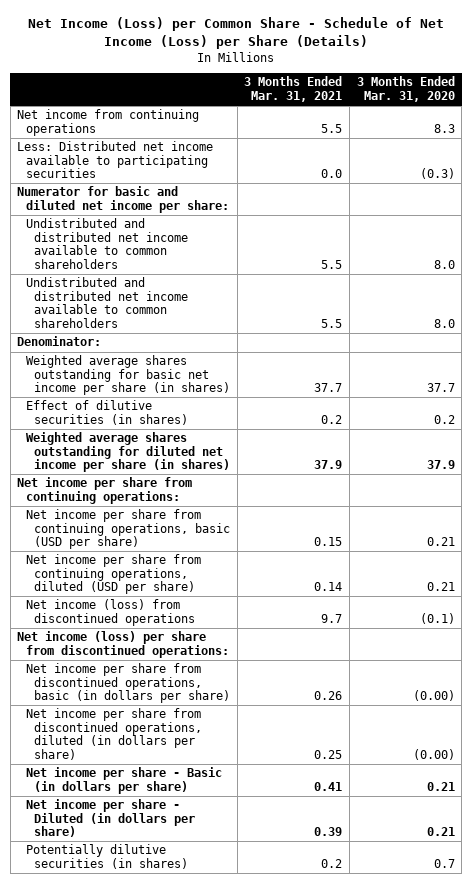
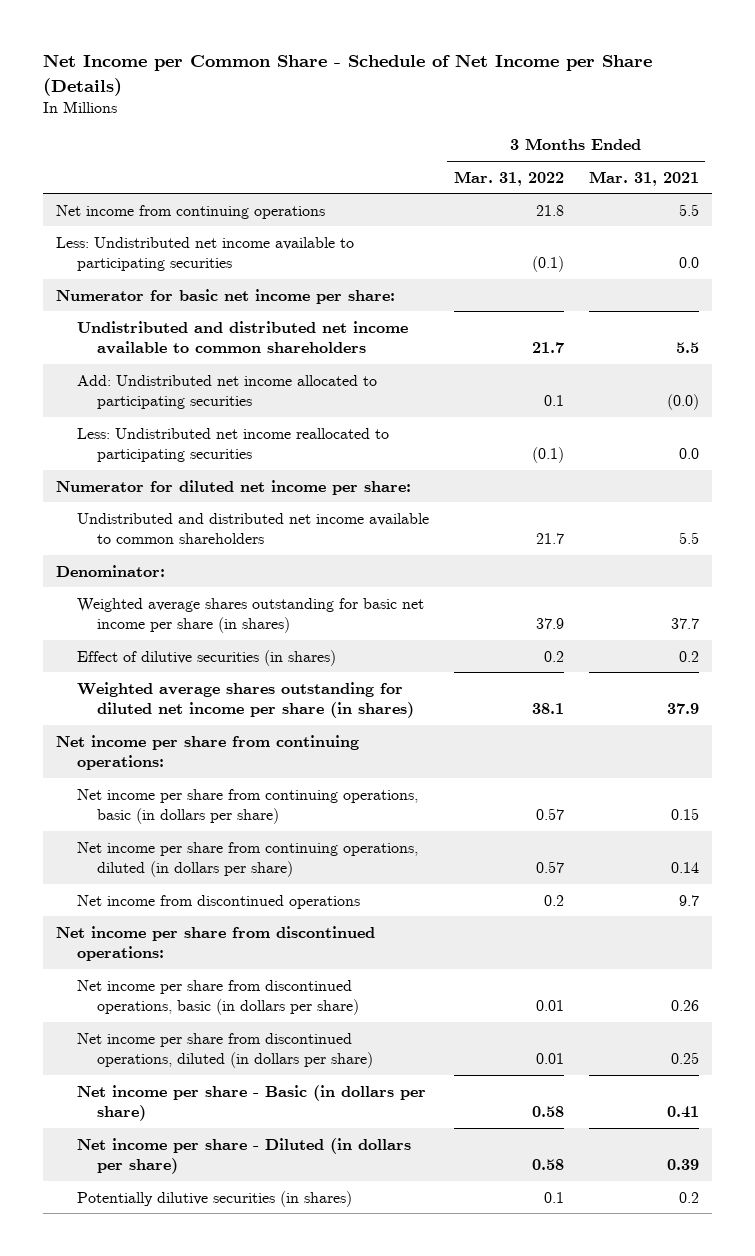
- Net Income (Loss) per Common Share - Schedule of Net Income (Loss) per Share (Details)
+ Net Income per Common Share - Schedule of Net Income per Share (Details)
- | 3 Months Ended Mar. 31, 2021 | 3 Months Ended Mar. 31, 2020
+ | 3 Months Ended Mar. 31, 2022 | 3 Months Ended Mar. 31, 2021
- Less: Distributed net income available to participating securities | 0.0 | (0.3)
- Numerator for basic and diluted net income per share:
+ Less: Undistributed net income available to participating securities | (0.1) | 0.0
+ Numerator for basic net income per share:
+ Add: Undistributed net income allocated to participating securities | 0.1 | (0.0)
+ Less: Undistributed net income reallocated to participating securities | (0.1) | 0.0
+ Numerator for diluted net income per share:
- Net income per share from continuing operations, basic (USD per share) | 0.15 | 0.21
- Net income per share from continuing operations, diluted (USD per share) | 0.14 | 0.21
- Net income (loss) from discontinued operations | 9.7 | (0.1)
- Net income (loss) per share from discontinued operations:
+ Net income per share from continuing operations, basic (in dollars per share) | 0.57 | 0.15
+ Net income per share from continuing operations, diluted (in dollars per share) | 0.57 | 0.14
+ Net income from discontinued operations | 0.2 | 9.7
+ Net income per share from discontinued operations:

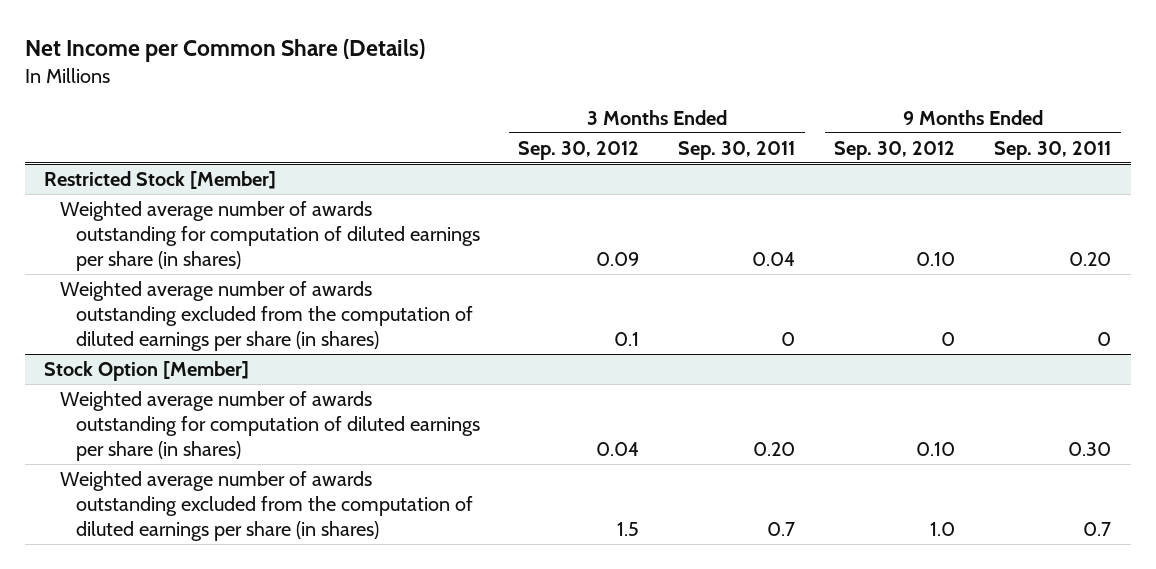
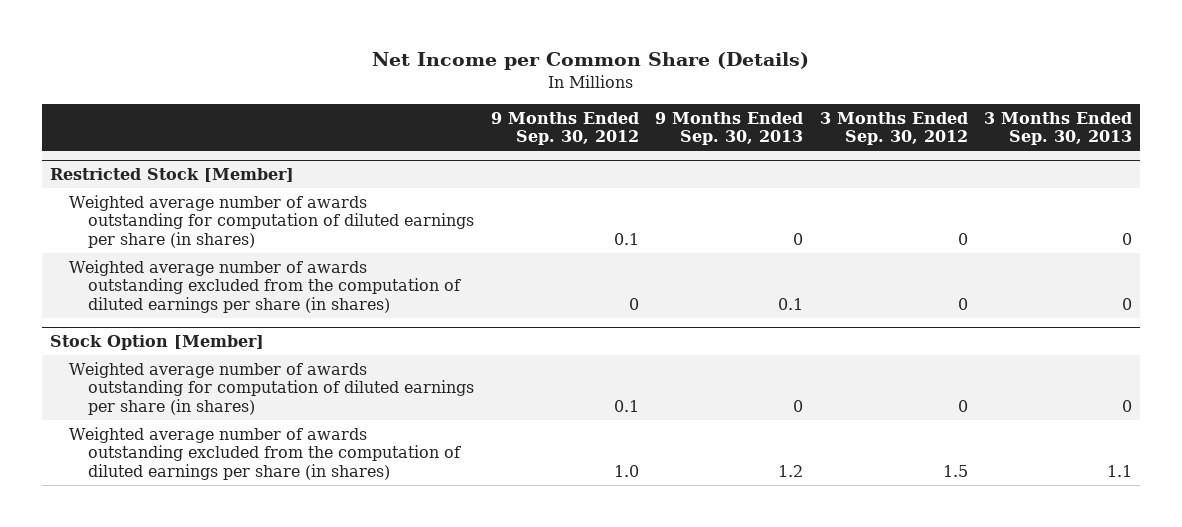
- | 3 Months Ended Sep. 30, 2012 | 3 Months Ended Sep. 30, 2011 | 9 Months Ended Sep. 30, 2012 | 9 Months Ended Sep. 30, 2011
+ | 9 Months Ended Sep. 30, 2012 | 9 Months Ended Sep. 30, 2013 | 3 Months Ended Sep. 30, 2012 | 3 Months Ended Sep. 30, 2013
@ Restricted Stock [Member]
- Weighted average number of awards outstanding for computation of diluted earnings per share (in shares) | 0.09 | 0.04 | 0.10 | 0.20
- Weighted average number of awards outstanding excluded from the computation of diluted earnings per share (in shares) | 0.1 | 0 | 0 | 0
+ Weighted average number of awards outstanding for computation of diluted earnings per share (in shares) | 0.1 | 0 | 0 | 0
+ Weighted average number of awards outstanding excluded from the computation of diluted earnings per share (in shares) | 0 | 0.1 | 0 | 0
@ Stock Option [Member]
- Weighted average number of awards outstanding for computation of diluted earnings per share (in shares) | 0.04 | 0.20 | 0.10 | 0.30
+ Weighted average number of awards outstanding for computation of diluted earnings per share (in shares) | 0.1 | 0 | 0 | 0

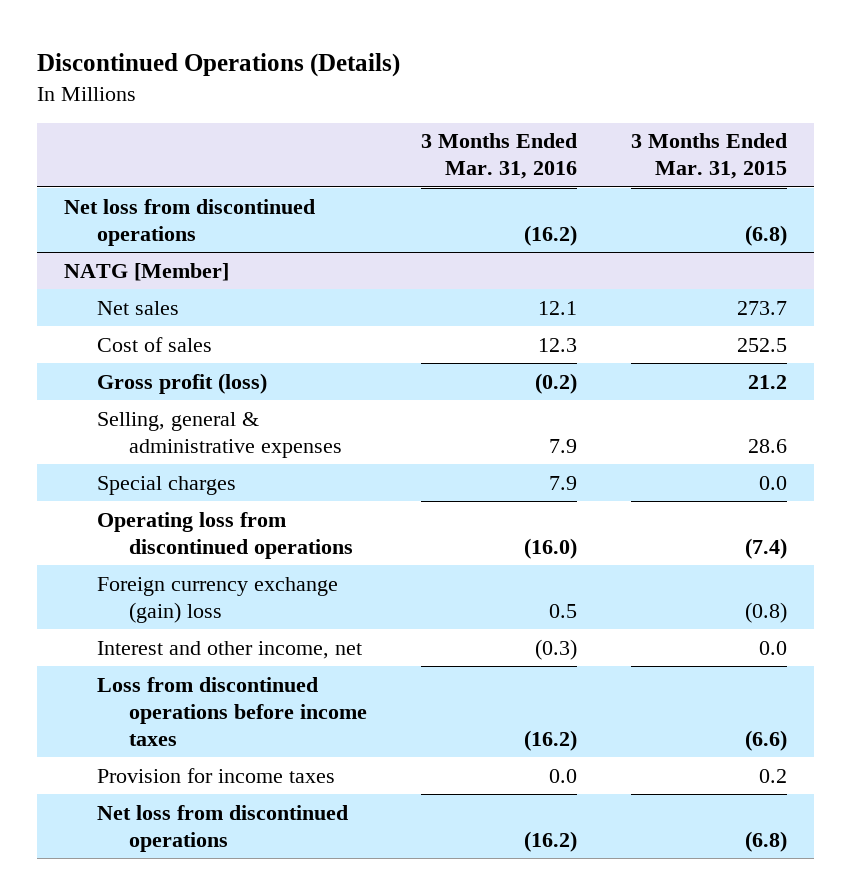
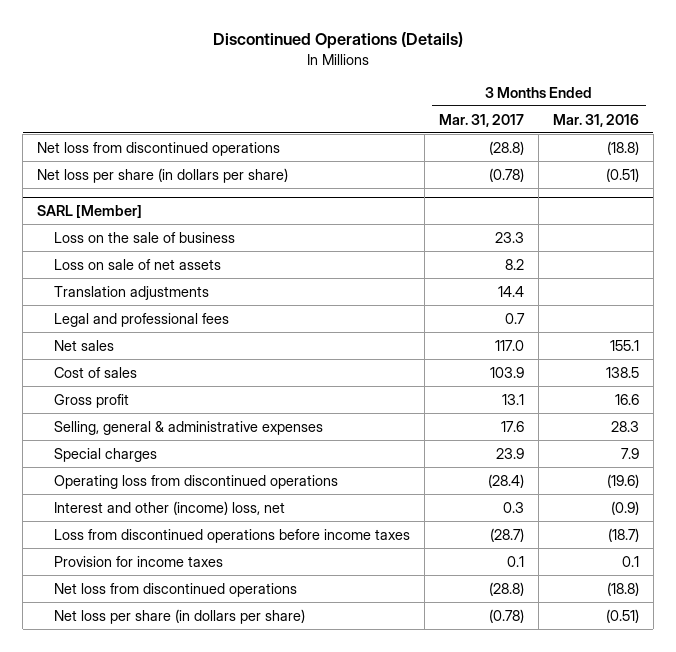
- | 3 Months Ended Mar. 31, 2016 | 3 Months Ended Mar. 31, 2015
+ | 3 Months Ended Mar. 31, 2017 | 3 Months Ended Mar. 31, 2016
- Net loss from discontinued operations | (16.2) | (6.8)
- NATG [Member]
- Net sales | 12.1 | 273.7
- Cost of sales | 12.3 | 252.5
- Gross profit (loss) | (0.2) | 21.2
- Selling, general & administrative expenses | 7.9 | 28.6
+ Net loss from discontinued operations | (28.8) | (18.8)
+ Net loss per share (in dollars per share) | (0.78) | (0.51)
+ SARL [Member]
+ Loss on the sale of business | 23.3 |
+ Loss on sale of net assets | 8.2 |
+ Translation adjustments | 14.4 |
+ Legal and professional fees | 0.7 |
+ Net sales | 117.0 | 155.1
+ Cost of sales | 103.9 | 138.5
+ Gross profit | 13.1 | 16.6
+ Selling, general & administrative expenses | 17.6 | 28.3
- Operating loss from discontinued operations | (16.0) | (7.4)
- Foreign currency exchange (gain) loss | 0.5 | (0.8)
- Interest and other income, net | (0.3) | 0.0
- Loss from discontinued operations before income taxes | (16.2) | (6.6)
- Provision for income taxes | 0.0 | 0.2
- Net loss from discontinued operations | (16.2) | (6.8)
+ Operating loss from discontinued operations | (28.4) | (19.6)
+ Interest and other (income) loss, net | 0.3 | (0.9)
+ Loss from discontinued operations before income taxes | (28.7) | (18.7)
+ Provision for income taxes | 0.1 | 0.1
+ Net loss from discontinued operations | (28.8) | (18.8)
+ Net loss per share (in dollars per share) | (0.78) | (0.51)

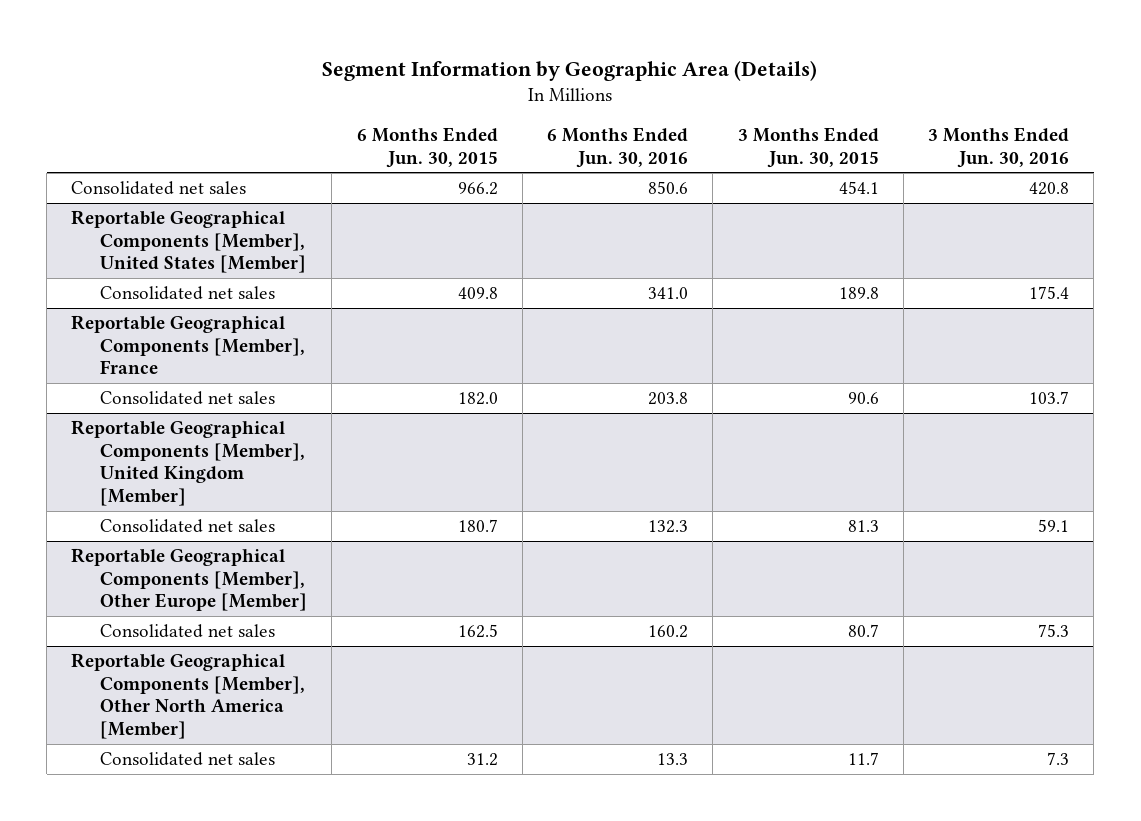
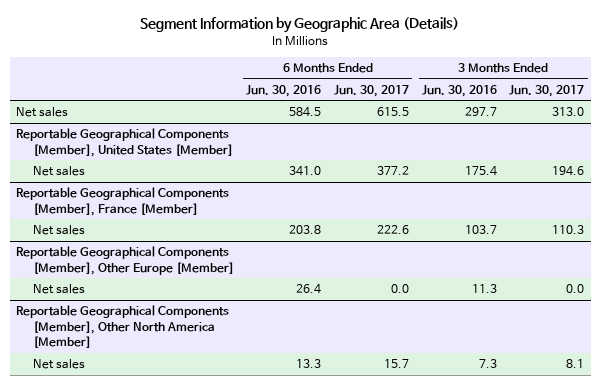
- | 6 Months Ended Jun. 30, 2015 | 6 Months Ended Jun. 30, 2016 | 3 Months Ended Jun. 30, 2015 | 3 Months Ended Jun. 30, 2016
+ | 6 Months Ended Jun. 30, 2016 | 6 Months Ended Jun. 30, 2017 | 3 Months Ended Jun. 30, 2016 | 3 Months Ended Jun. 30, 2017
- Consolidated net sales | 966.2 | 850.6 | 454.1 | 420.8
+ Net sales | 584.5 | 615.5 | 297.7 | 313.0
@ Reportable Geographical Components [Member], United States [Member]
- Consolidated net sales | 409.8 | 341.0 | 189.8 | 175.4
- Reportable Geographical Components [Member], France
- Consolidated net sales | 182.0 | 203.8 | 90.6 | 103.7
- Reportable Geographical Components [Member], United Kingdom [Member]
- Consolidated net sales | 180.7 | 132.3 | 81.3 | 59.1
@ Reportable Geographical Components [Member], United States [Member]
+ Net sales | 341.0 | 377.2 | 175.4 | 194.6
+ Reportable Geographical Components [Member], France [Member]
+ Net sales | 203.8 | 222.6 | 103.7 | 110.3
@ Reportable Geographical Components [Member], Other Europe [Member]
- Consolidated net sales | 162.5 | 160.2 | 80.7 | 75.3
+ Net sales | 26.4 | 0.0 | 11.3 | 0.0
@ Reportable Geographical Components [Member], Other North America [Member]
- Consolidated net sales | 31.2 | 13.3 | 11.7 | 7.3
+ Net sales | 13.3 | 15.7 | 7.3 | 8.1

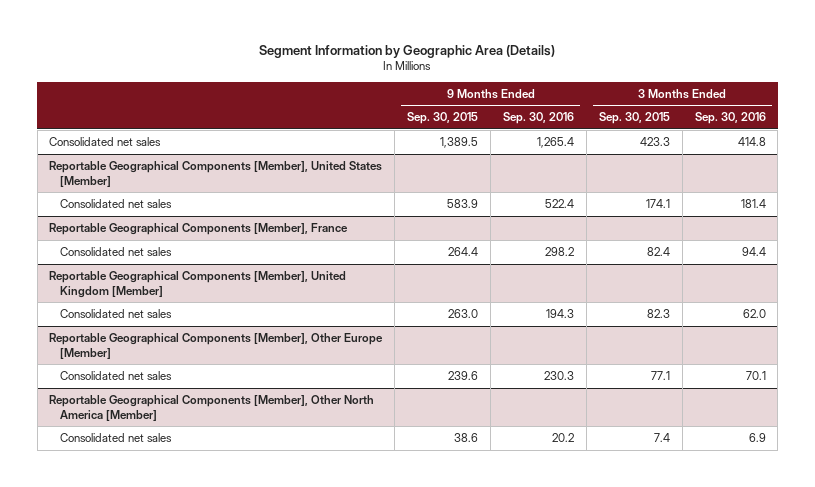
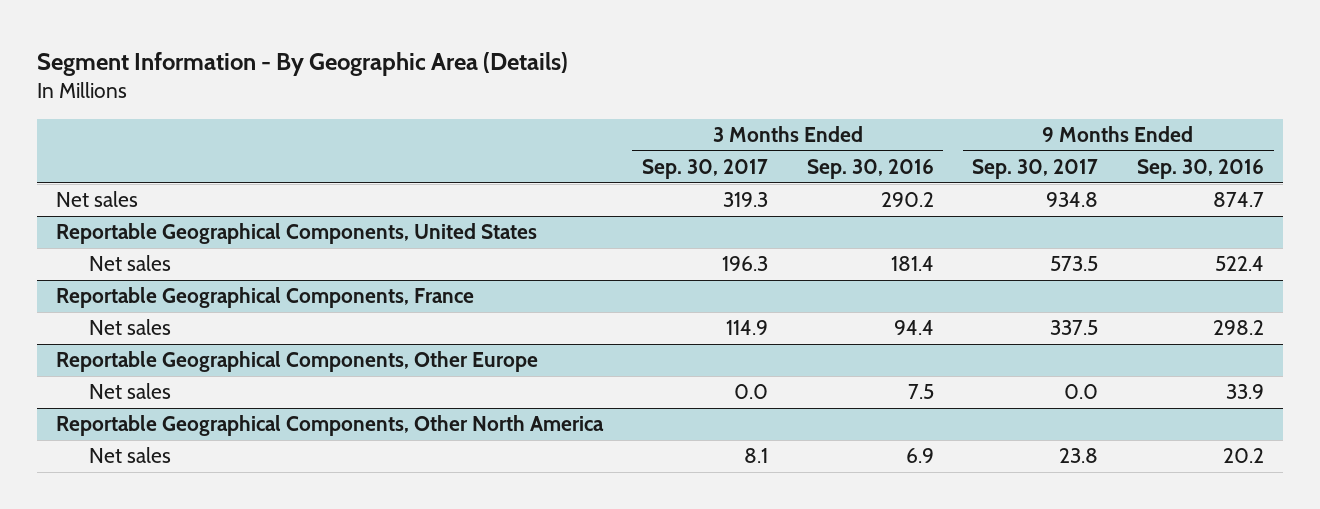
- Segment Information by Geographic Area (Details)
+ Segment Information - By Geographic Area (Details)
- | 9 Months Ended Sep. 30, 2015 | 9 Months Ended Sep. 30, 2016 | 3 Months Ended Sep. 30, 2015 | 3 Months Ended Sep. 30, 2016
+ | 3 Months Ended Sep. 30, 2017 | 3 Months Ended Sep. 30, 2016 | 9 Months Ended Sep. 30, 2017 | 9 Months Ended Sep. 30, 2016
- Consolidated net sales | 1,389.5 | 1,265.4 | 423.3 | 414.8
- Reportable Geographical Components [Member], United States [Member]
- Consolidated net sales | 583.9 | 522.4 | 174.1 | 181.4
- Reportable Geographical Components [Member], France
- Consolidated net sales | 264.4 | 298.2 | 82.4 | 94.4
- Reportable Geographical Components [Member], United Kingdom [Member]
- Consolidated net sales | 263.0 | 194.3 | 82.3 | 62.0
- Reportable Geographical Components [Member], Other Europe [Member]
- Consolidated net sales | 239.6 | 230.3 | 77.1 | 70.1
- Reportable Geographical Components [Member], Other North America [Member]
- Consolidated net sales | 38.6 | 20.2 | 7.4 | 6.9
+ Net sales | 319.3 | 290.2 | 934.8 | 874.7
+ Reportable Geographical Components, United States
+ Net sales | 196.3 | 181.4 | 573.5 | 522.4
+ Reportable Geographical Components, France
+ Net sales | 114.9 | 94.4 | 337.5 | 298.2
+ Reportable Geographical Components, Other Europe
+ Net sales | 0.0 | 7.5 | 0.0 | 33.9
+ Reportable Geographical Components, Other North America
+ Net sales | 8.1 | 6.9 | 23.8 | 20.2

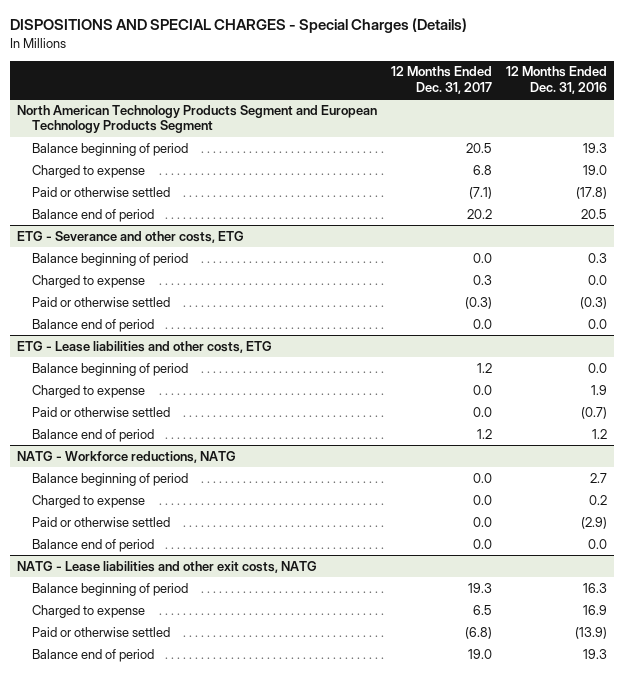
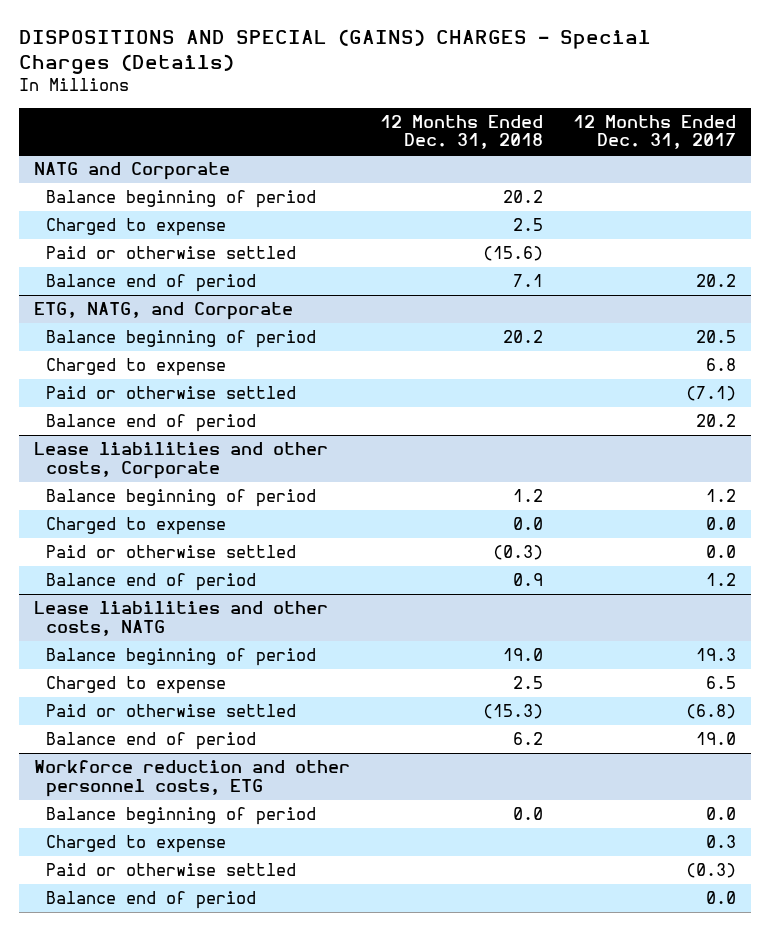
- DISPOSITIONS AND SPECIAL CHARGES - Special Charges (Details)
+ DISPOSITIONS AND SPECIAL (GAINS) CHARGES - Special Charges (Details)
- | 12 Months Ended Dec. 31, 2017 | 12 Months Ended Dec. 31, 2016
+ | 12 Months Ended Dec. 31, 2018 | 12 Months Ended Dec. 31, 2017
- North American Technology Products Segment and European Technology Products Segment
+ NATG and Corporate
+ Balance beginning of period | 20.2 |
+ Charged to expense | 2.5 |
+ Paid or otherwise settled | (15.6) |
+ Balance end of period | 7.1 | 20.2
+ ETG, NATG, and Corporate
- ETG - Severance and other costs, ETG
- Balance beginning of period | 0.0 | 0.3
- Charged to expense | 0.3 | 0.0
- Paid or otherwise settled | (0.3) | (0.3)
- Balance end of period | 0.0 | 0.0
- ETG - Lease liabilities and other costs, ETG
+ Lease liabilities and other costs, Corporate
- NATG - Workforce reductions, NATG
- Balance beginning of period | 0.0 | 2.7
- Charged to expense | 0.0 | 0.2
- Paid or otherwise settled | 0.0 | (2.9)
- Balance end of period | 0.0 | 0.0
- NATG - Lease liabilities and other exit costs, NATG
+ Lease liabilities and other costs, NATG
+ Workforce reduction and other personnel costs, ETG
+ Balance beginning of period | 0.0 | 0.0
+ Charged to expense | | 0.3
+ Paid or otherwise settled | | (0.3)
+ Balance end of period | | 0.0

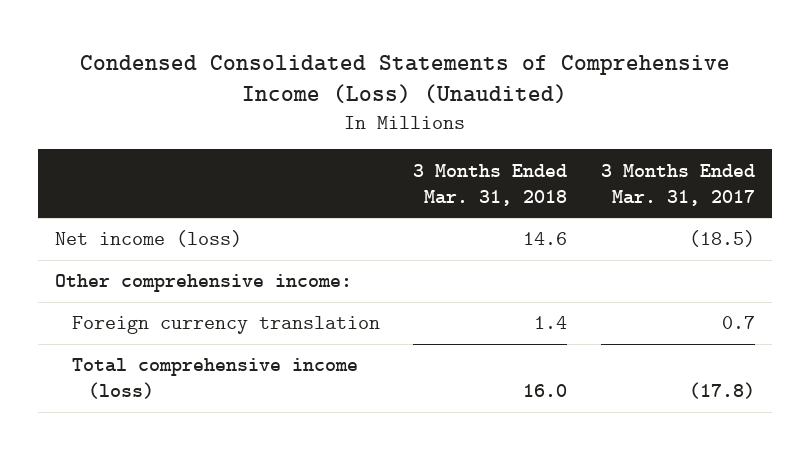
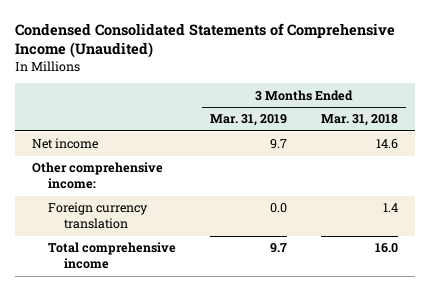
- Condensed Consolidated Statements of Comprehensive Income (Loss) (Unaudited)
+ Condensed Consolidated Statements of Comprehensive Income (Unaudited)
- | 3 Months Ended Mar. 31, 2018 | 3 Months Ended Mar. 31, 2017
+ | 3 Months Ended Mar. 31, 2019 | 3 Months Ended Mar. 31, 2018
- Net income (loss) | 14.6 | (18.5)
+ Net income | 9.7 | 14.6
- Total comprehensive income (loss) | 16.0 | (17.8)
+ Total comprehensive income | 9.7 | 16.0

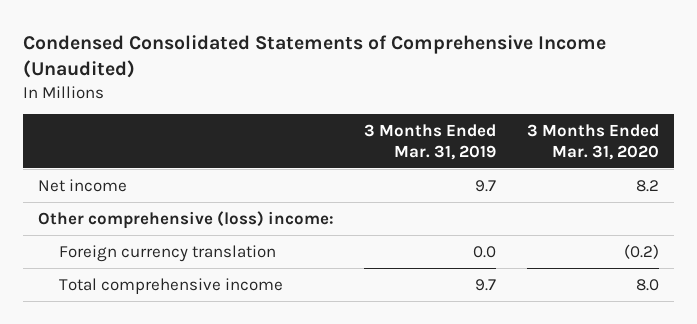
- | 3 Months Ended Mar. 31, 2019 | 3 Months Ended Mar. 31, 2018
+ | 3 Months Ended Mar. 31, 2019 | 3 Months Ended Mar. 31, 2020
- Other comprehensive income:
+ Other comprehensive (loss) income:

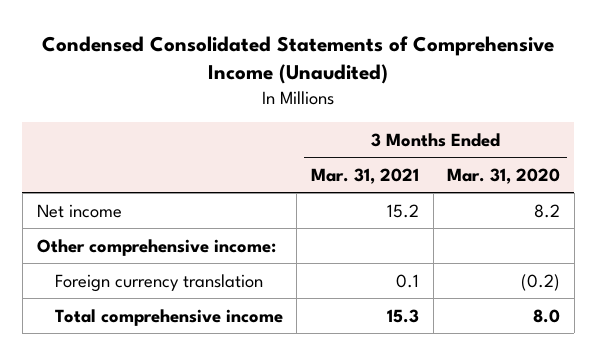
- | 3 Months Ended Mar. 31, 2019 | 3 Months Ended Mar. 31, 2020
+ | 3 Months Ended Mar. 31, 2021 | 3 Months Ended Mar. 31, 2020
- Other comprehensive (loss) income:
+ Other comprehensive income:

